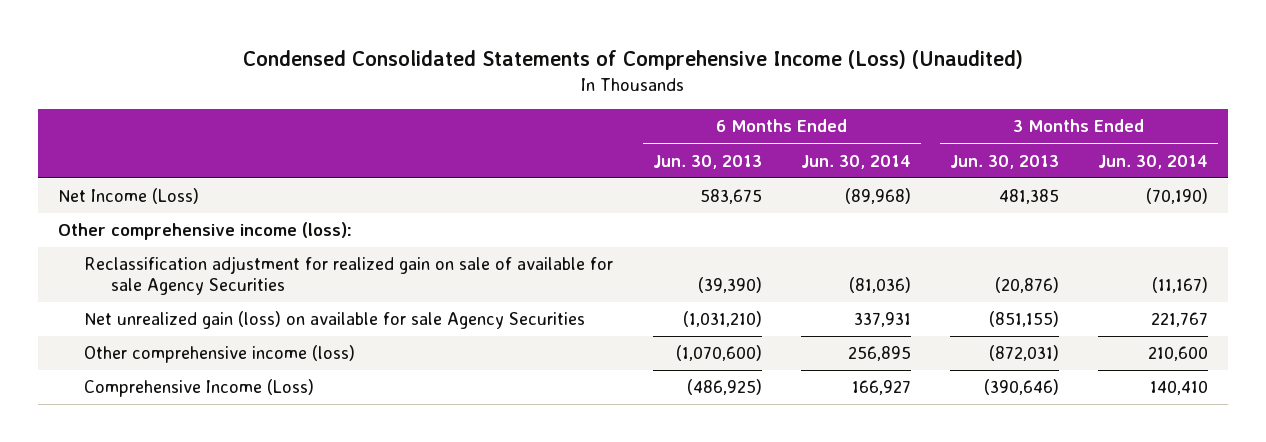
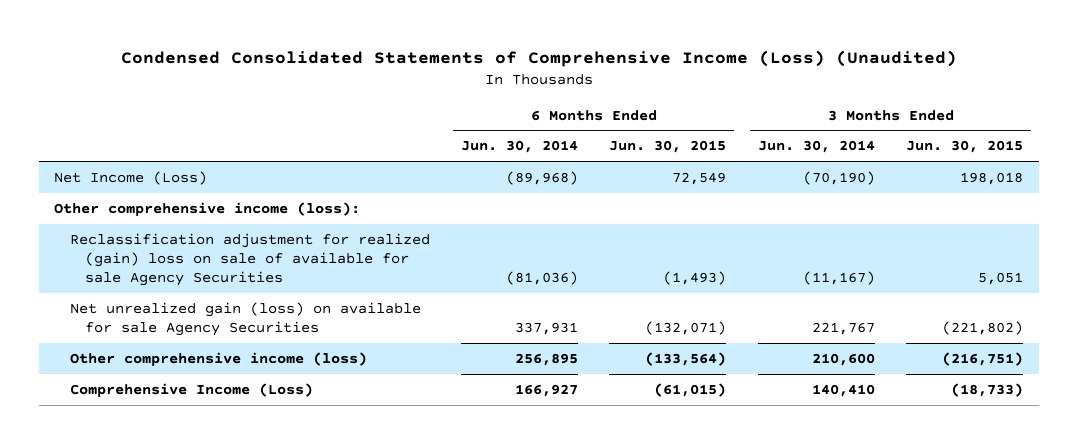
- | 6 Months Ended Jun. 30, 2013 | 6 Months Ended Jun. 30, 2014 | 3 Months Ended Jun. 30, 2013 | 3 Months Ended Jun. 30, 2014
+ | 6 Months Ended Jun. 30, 2014 | 6 Months Ended Jun. 30, 2015 | 3 Months Ended Jun. 30, 2014 | 3 Months Ended Jun. 30, 2015
- Reclassification adjustment for realized gain on sale of available for sale Agency Securities | (39,390) | (81,036) | (20,876) | (11,167)
+ Reclassification adjustment for realized (gain) loss on sale of available for sale Agency Securities | (81,036) | (1,493) | (11,167) | 5,051

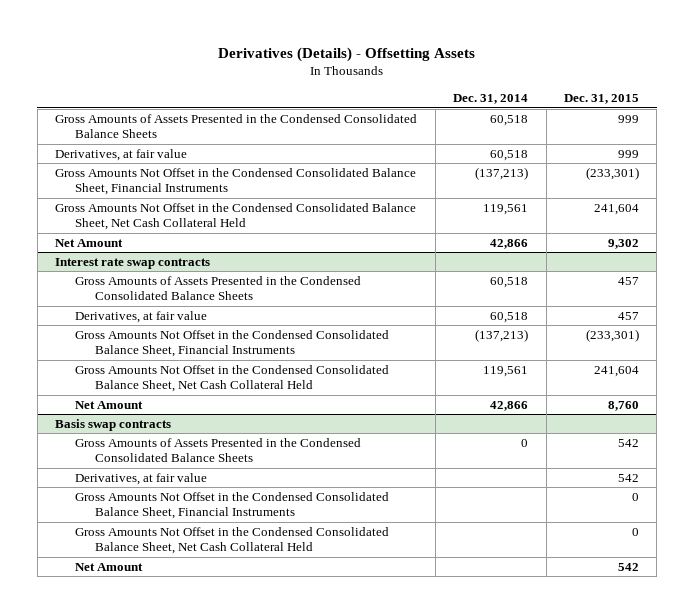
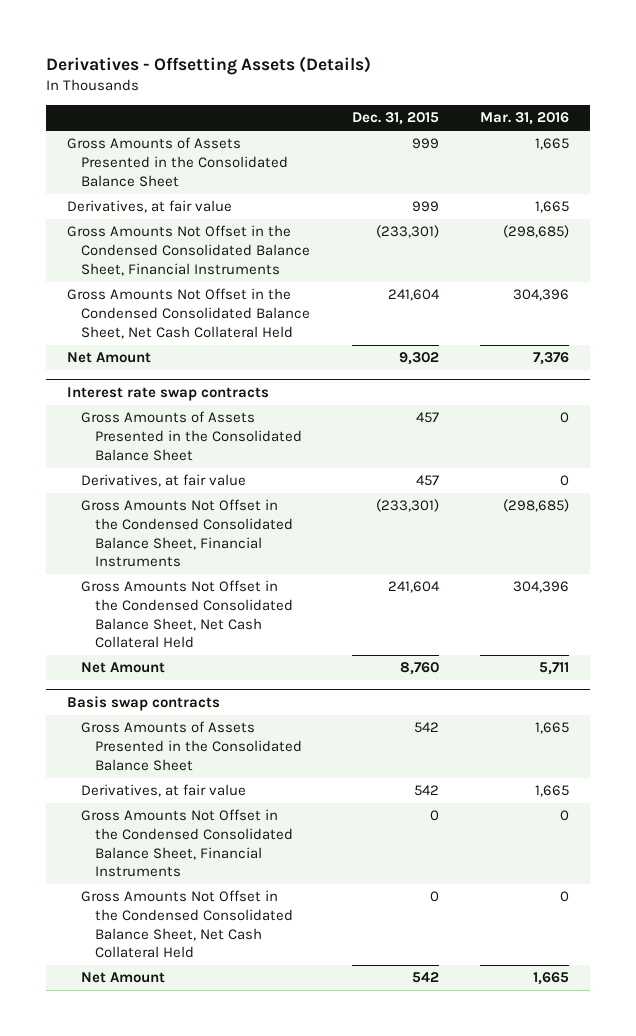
- Derivatives (Details) - Offsetting Assets
+ Derivatives - Offsetting Assets (Details)
- | Dec. 31, 2014 | Dec. 31, 2015
+ | Dec. 31, 2015 | Mar. 31, 2016
- Gross Amounts of Assets Presented in the Condensed Consolidated Balance Sheets | 60,518 | 999
+ Gross Amounts of Assets Presented in the Consolidated Balance Sheet | 999 | 1,665
@ Interest rate swap contracts
- Gross Amounts of Assets Presented in the Condensed Consolidated Balance Sheets | 60,518 | 457
+ Gross Amounts of Assets Presented in the Consolidated Balance Sheet | 457 | 0
@ Basis swap contracts
- Gross Amounts of Assets Presented in the Condensed Consolidated Balance Sheets | 0 | 542
+ Gross Amounts of Assets Presented in the Consolidated Balance Sheet | 542 | 1,665

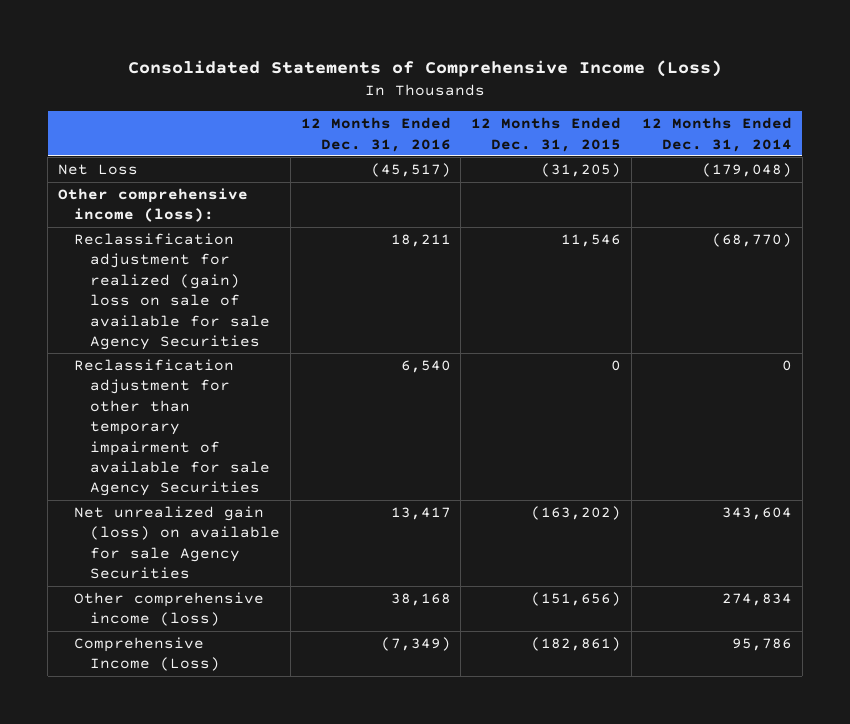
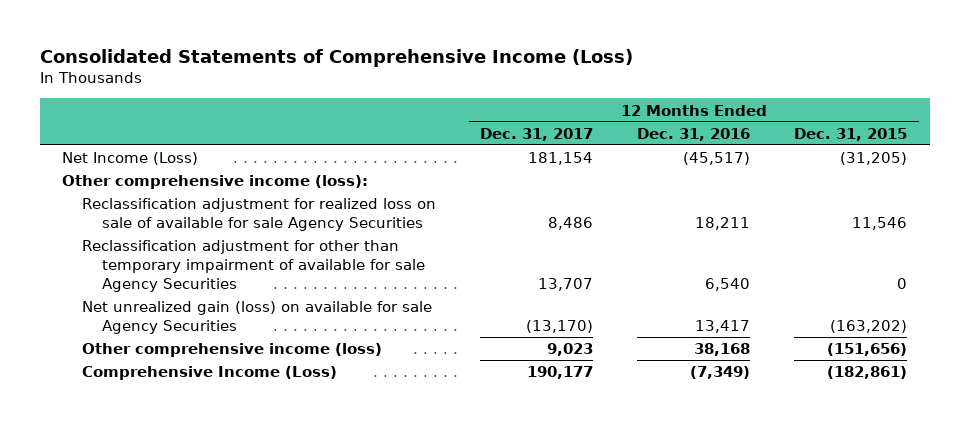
- | 12 Months Ended Dec. 31, 2016 | 12 Months Ended Dec. 31, 2015 | 12 Months Ended Dec. 31, 2014
+ | 12 Months Ended Dec. 31, 2017 | 12 Months Ended Dec. 31, 2016 | 12 Months Ended Dec. 31, 2015
- Net Loss | (45,517) | (31,205) | (179,048)
+ Net Income (Loss) | 181,154 | (45,517) | (31,205)
- Reclassification adjustment for realized (gain) loss on sale of available for sale Agency Securities | 18,211 | 11,546 | (68,770)
+ Reclassification adjustment for realized loss on sale of available for sale Agency Securities | 8,486 | 18,211 | 11,546

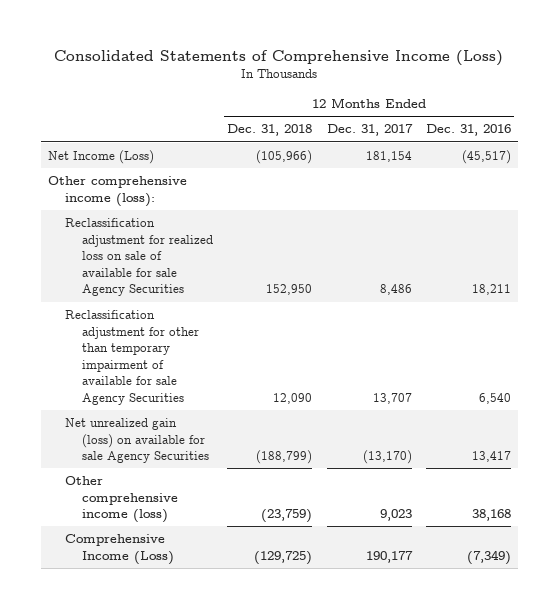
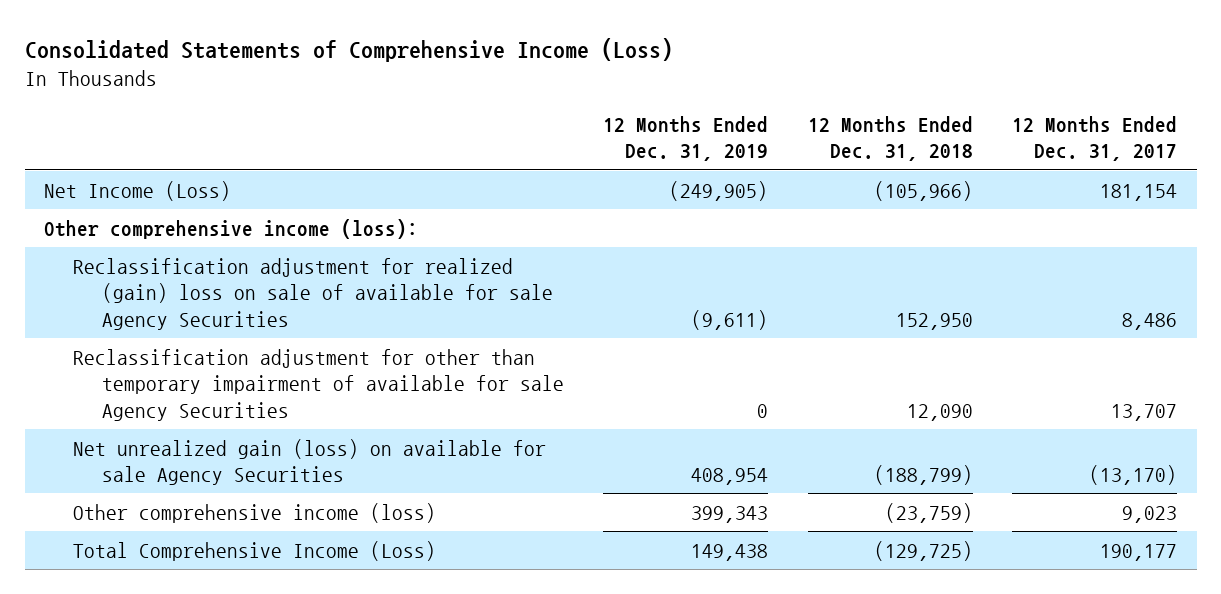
- | 12 Months Ended Dec. 31, 2018 | 12 Months Ended Dec. 31, 2017 | 12 Months Ended Dec. 31, 2016
+ | 12 Months Ended Dec. 31, 2019 | 12 Months Ended Dec. 31, 2018 | 12 Months Ended Dec. 31, 2017
- Reclassification adjustment for realized loss on sale of available for sale Agency Securities | 152,950 | 8,486 | 18,211
+ Reclassification adjustment for realized (gain) loss on sale of available for sale Agency Securities | (9,611) | 152,950 | 8,486
- Comprehensive Income (Loss) | (129,725) | 190,177 | (7,349)
+ Total Comprehensive Income (Loss) | 149,438 | (129,725) | 190,177

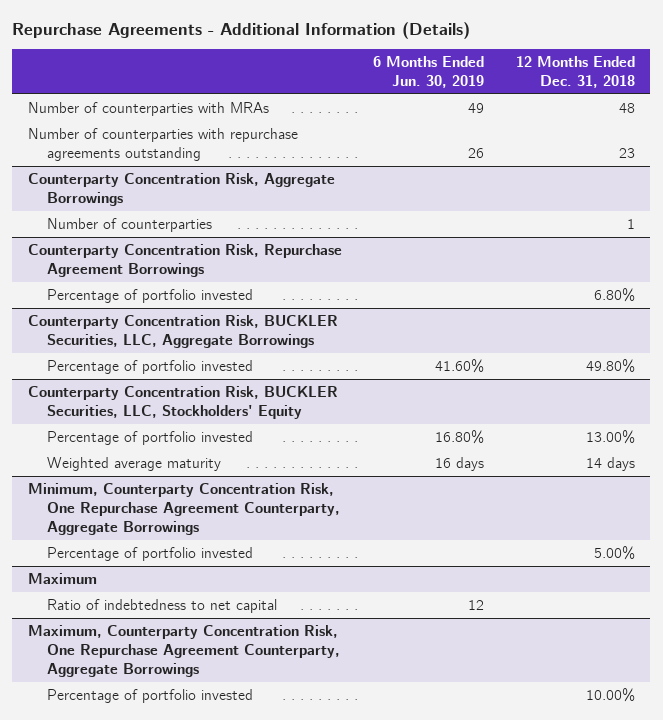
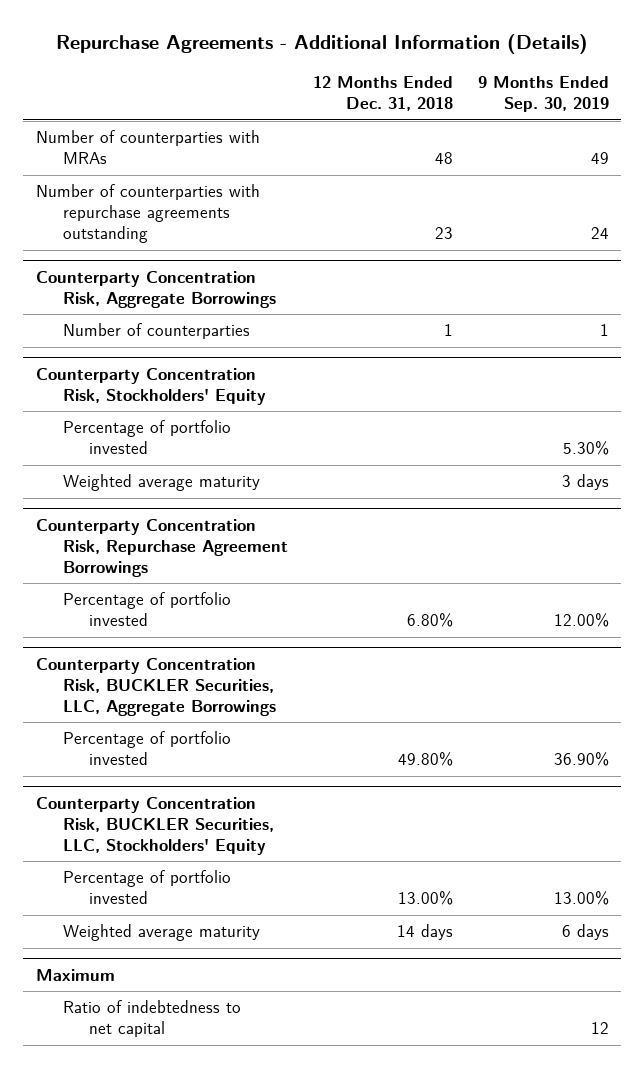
- | 6 Months Ended Jun. 30, 2019 | 12 Months Ended Dec. 31, 2018
+ | 12 Months Ended Dec. 31, 2018 | 9 Months Ended Sep. 30, 2019
+ Counterparty Concentration Risk, Stockholders' Equity
+ Percentage of portfolio invested | | 5.30%
+ Weighted average maturity | | 3 days
- Minimum, Counterparty Concentration Risk, One Repurchase Agreement Counterparty, Aggregate Borrowings
- Percentage of portfolio invested | | 5.00%
- Maximum, Counterparty Concentration Risk, One Repurchase Agreement Counterparty, Aggregate Borrowings
- Percentage of portfolio invested | | 10.00%

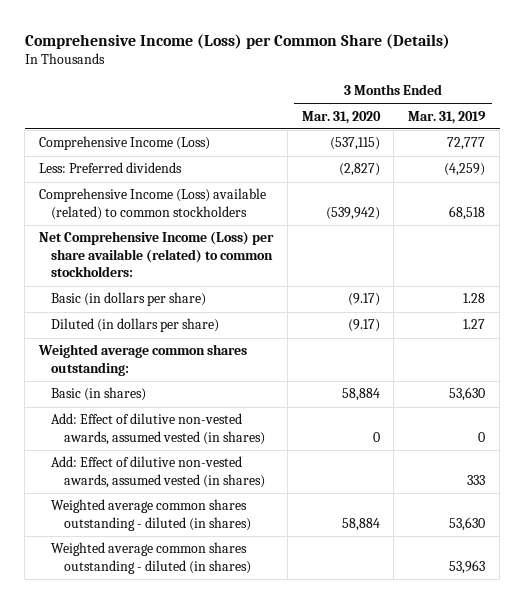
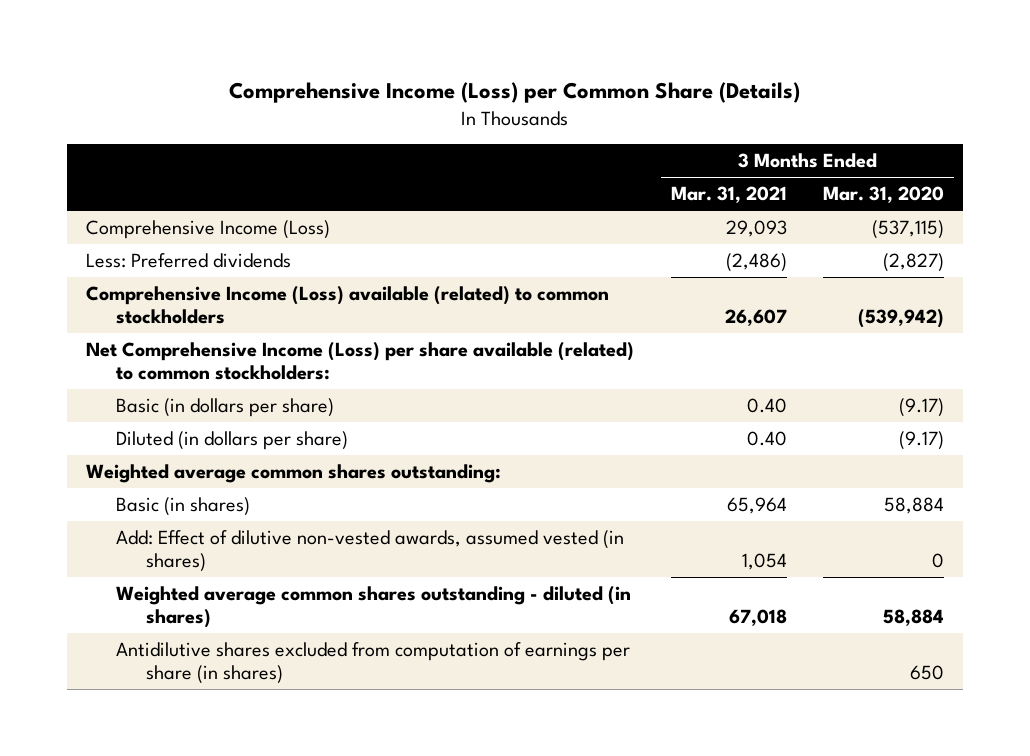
- | 3 Months Ended Mar. 31, 2020 | 3 Months Ended Mar. 31, 2019
+ | 3 Months Ended Mar. 31, 2021 | 3 Months Ended Mar. 31, 2020
- Add: Effect of dilutive non-vested awards, assumed vested (in shares) | | 333
- Weighted average common shares outstanding - diluted (in shares) | | 53,963
+ Antidilutive shares excluded from computation of earnings per share (in shares) | | 650

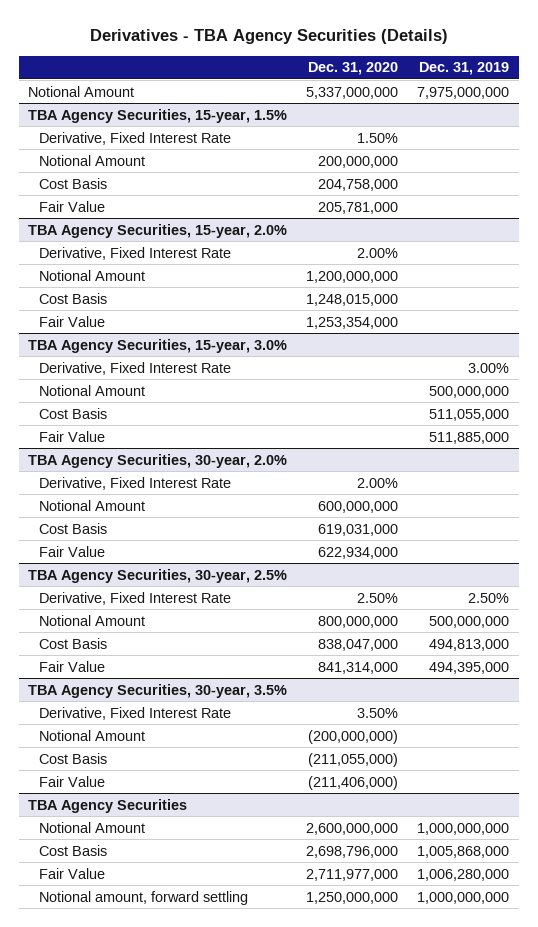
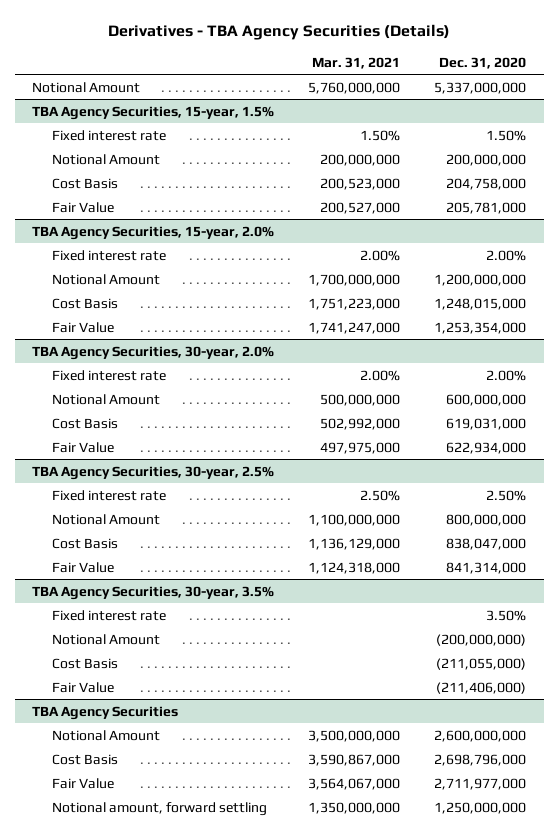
- | Dec. 31, 2020 | Dec. 31, 2019
+ | Mar. 31, 2021 | Dec. 31, 2020
@ TBA Agency Securities, 15-year, 1.5%
- Derivative, Fixed Interest Rate | 1.50% |
+ Fixed interest rate | 1.50% | 1.50%
@ TBA Agency Securities, 15-year, 2.0%
- Derivative, Fixed Interest Rate | 2.00% |
+ Fixed interest rate | 2.00% | 2.00%
- TBA Agency Securities, 15-year, 3.0%
- Derivative, Fixed Interest Rate | | 3.00%
- Notional Amount | | 500,000,000
- Cost Basis | | 511,055,000
- Fair Value | | 511,885,000
@ TBA Agency Securities, 30-year, 2.0%
- Derivative, Fixed Interest Rate | 2.00% |
+ Fixed interest rate | 2.00% | 2.00%
@ TBA Agency Securities, 30-year, 2.5%
- Derivative, Fixed Interest Rate | 2.50% | 2.50%
+ Fixed interest rate | 2.50% | 2.50%
@ TBA Agency Securities, 30-year, 3.5%
- Derivative, Fixed Interest Rate | 3.50% |
+ Fixed interest rate | | 3.50%

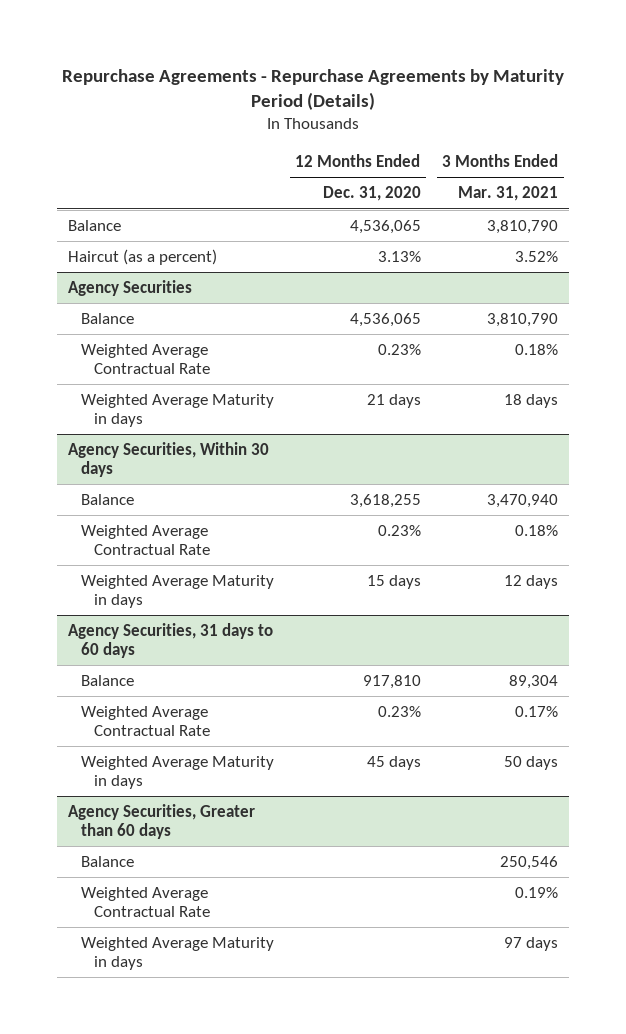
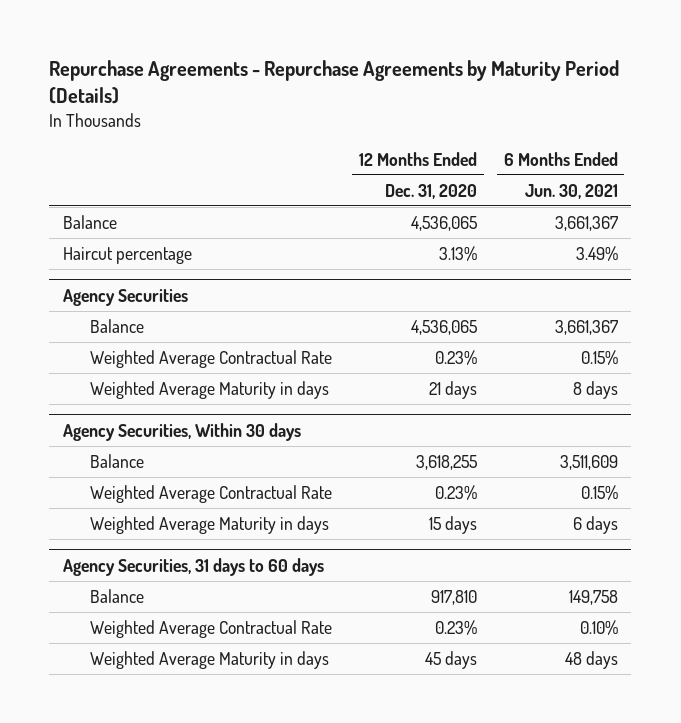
- | 12 Months Ended Dec. 31, 2020 | 3 Months Ended Mar. 31, 2021
+ | 12 Months Ended Dec. 31, 2020 | 6 Months Ended Jun. 30, 2021
- Haircut (as a percent) | 3.13% | 3.52%
+ Haircut percentage | 3.13% | 3.49%
- Agency Securities, Greater than 60 days
- Balance | | 250,546
- Weighted Average Contractual Rate | | 0.19%
- Weighted Average Maturity in days | | 97 days

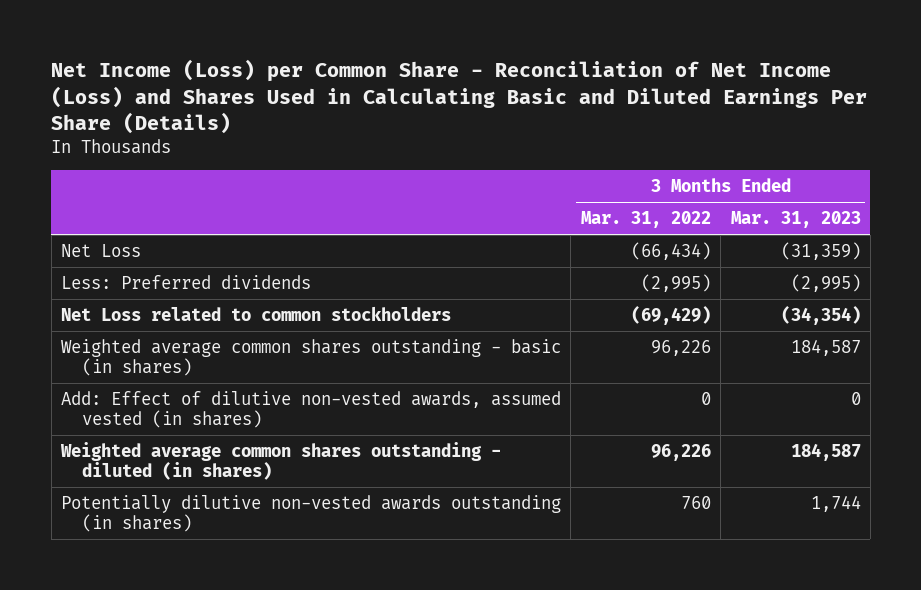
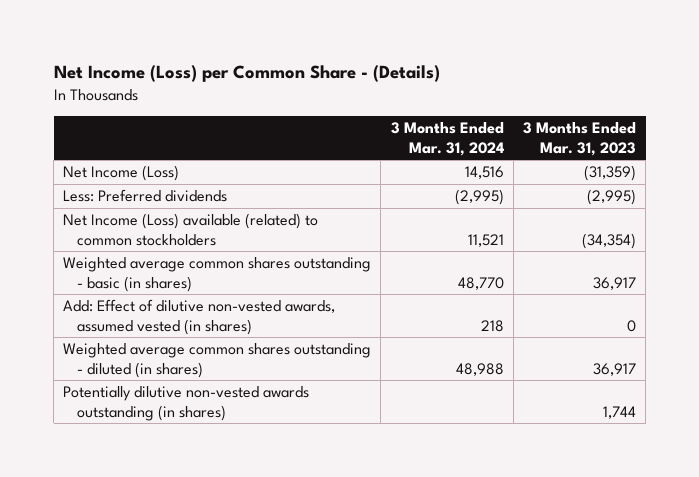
- Net Income (Loss) per Common Share - Reconciliation of Net Income (Loss) and Shares Used in Calculating Basic and Diluted Earnings Per Share (Details)
+ Net Income (Loss) per Common Share - (Details)
- | 3 Months Ended Mar. 31, 2022 | 3 Months Ended Mar. 31, 2023
+ | 3 Months Ended Mar. 31, 2024 | 3 Months Ended Mar. 31, 2023
- Net Loss | (66,434) | (31,359)
+ Net Income (Loss) | 14,516 | (31,359)
- Net Loss related to common stockholders | (69,429) | (34,354)
- Weighted average common shares outstanding - basic (in shares) | 96,226 | 184,587
+ Net Income (Loss) available (related) to common stockholders | 11,521 | (34,354)
+ Weighted average common shares outstanding - basic (in shares) | 48,770 | 36,917
- Weighted average common shares outstanding - diluted (in shares) | 96,226 | 184,587
+ Weighted average common shares outstanding - diluted (in shares) | 48,988 | 36,917

